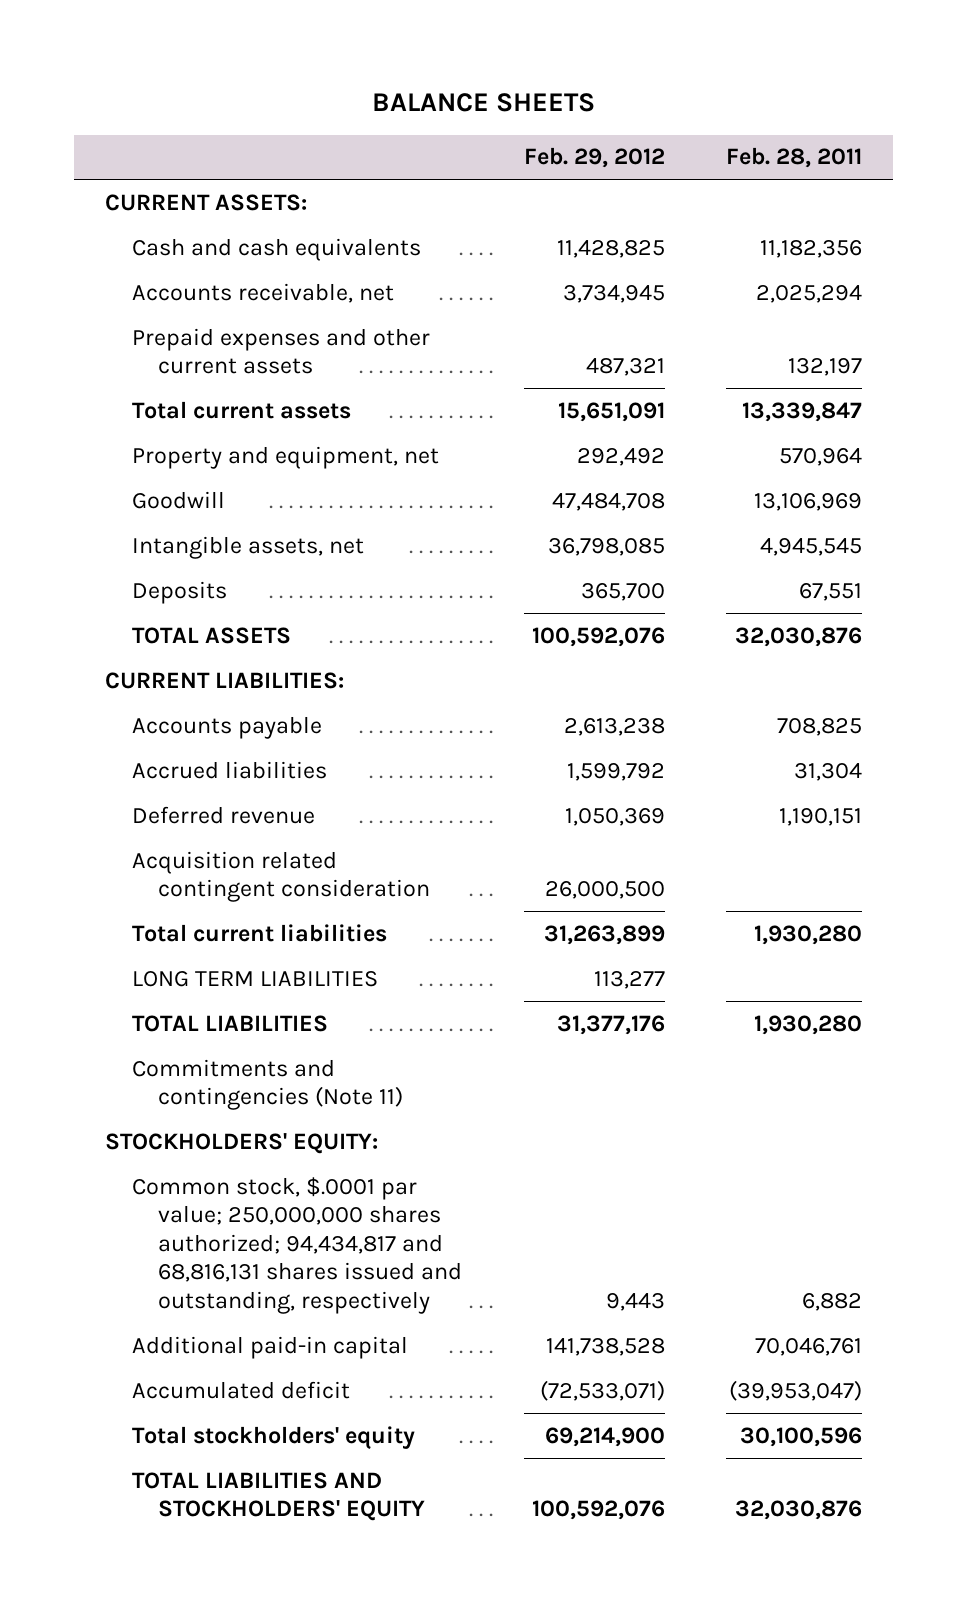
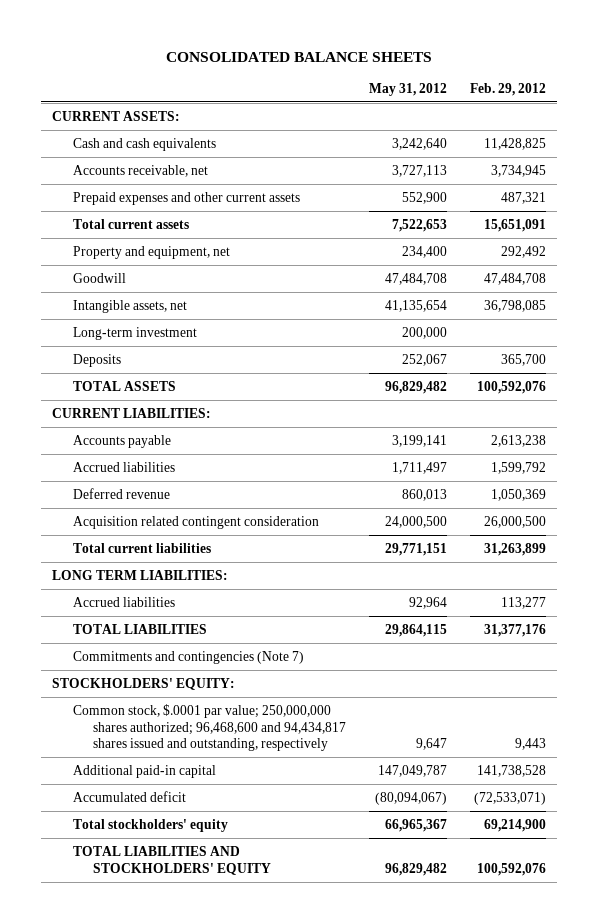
- BALANCE SHEETS
+ CONSOLIDATED BALANCE SHEETS
- | Feb. 29, 2012 | Feb. 28, 2011
+ | May 31, 2012 | Feb. 29, 2012
+ Long-term investment | 200,000 |
- LONG TERM LIABILITIES | 113,277 |
+ LONG TERM LIABILITIES:
+ Accrued liabilities | 92,964 | 113,277
- Commitments and contingencies (Note 11)
+ Commitments and contingencies (Note 7)
- Common stock, $.0001 par value; 250,000,000 shares authorized; 94,434,817 and 68,816,131 shares issued and outstanding, respectively | 9,443 | 6,882
+ Common stock, $.0001 par value; 250,000,000 shares authorized; 96,468,600 and 94,434,817 shares issued and outstanding, respectively | 9,647 | 9,443

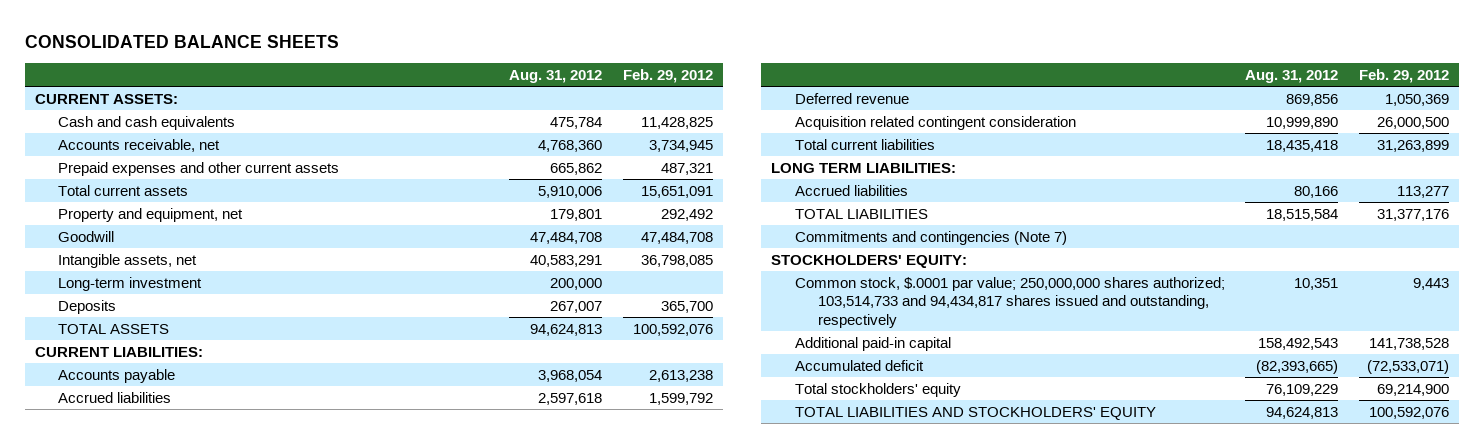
- | May 31, 2012 | Feb. 29, 2012
+ | Aug. 31, 2012 | Feb. 29, 2012
- Common stock, $.0001 par value; 250,000,000 shares authorized; 96,468,600 and 94,434,817 shares issued and outstanding, respectively | 9,647 | 9,443
+ Common stock, $.0001 par value; 250,000,000 shares authorized; 103,514,733 and 94,434,817 shares issued and outstanding, respectively | 10,351 | 9,443

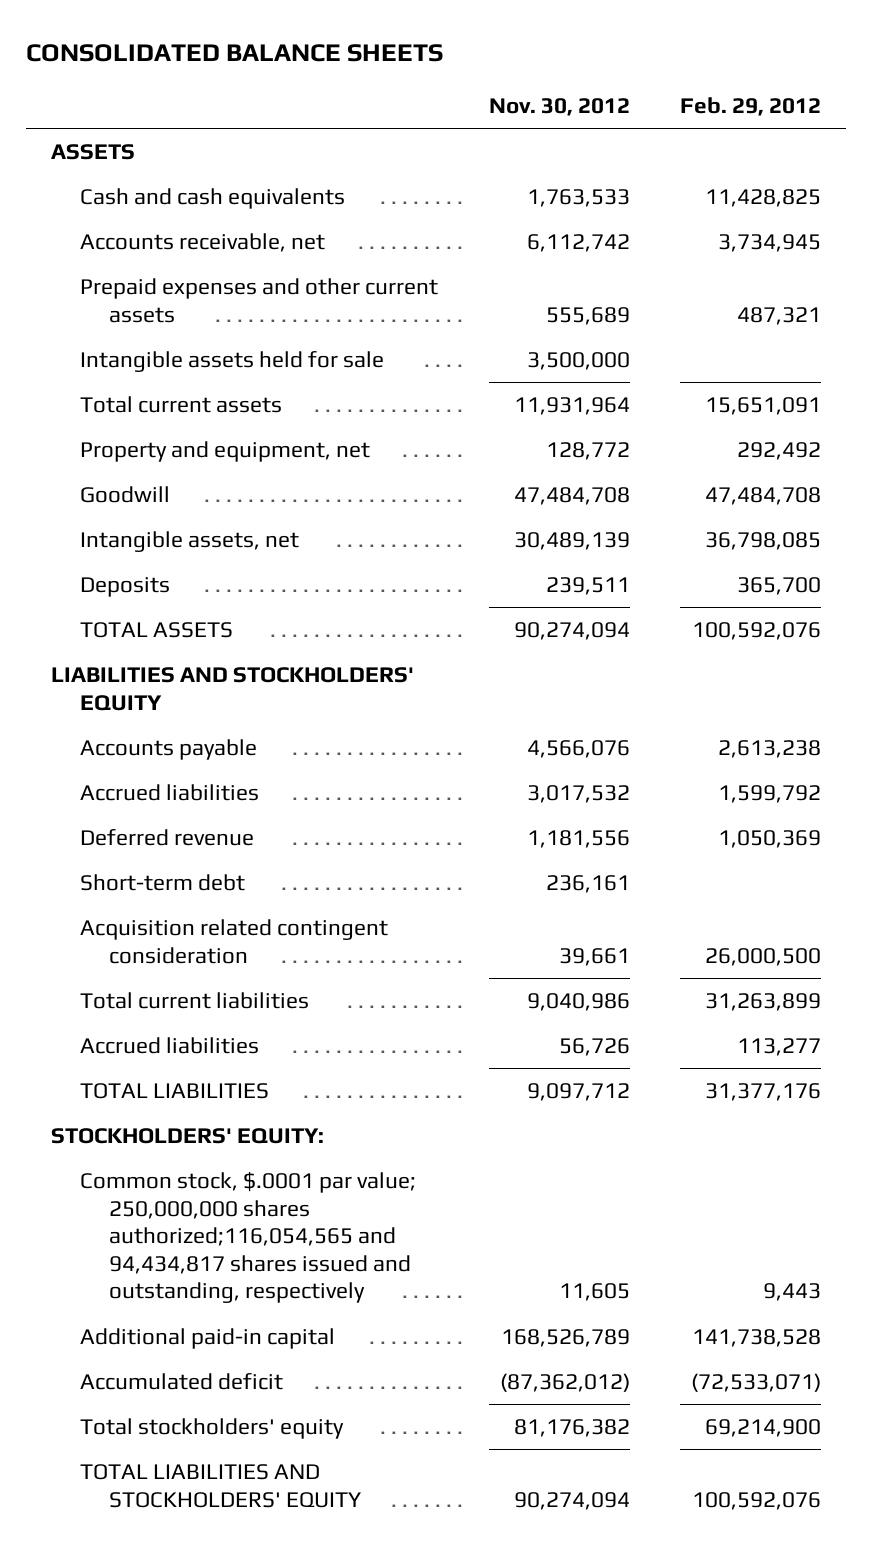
- | Aug. 31, 2012 | Feb. 29, 2012
+ | Nov. 30, 2012 | Feb. 29, 2012
- CURRENT ASSETS:
+ ASSETS
+ Intangible assets held for sale | 3,500,000 |
- Long-term investment | 200,000 |
- CURRENT LIABILITIES:
+ LIABILITIES AND STOCKHOLDERS' EQUITY
+ Short-term debt | 236,161 |
- LONG TERM LIABILITIES:
- Commitments and contingencies (Note 7)
- Common stock, $.0001 par value; 250,000,000 shares authorized; 103,514,733 and 94,434,817 shares issued and outstanding, respectively | 10,351 | 9,443
+ Common stock, $.0001 par value; 250,000,000 shares authorized;116,054,565 and 94,434,817 shares issued and outstanding, respectively | 11,605 | 9,443

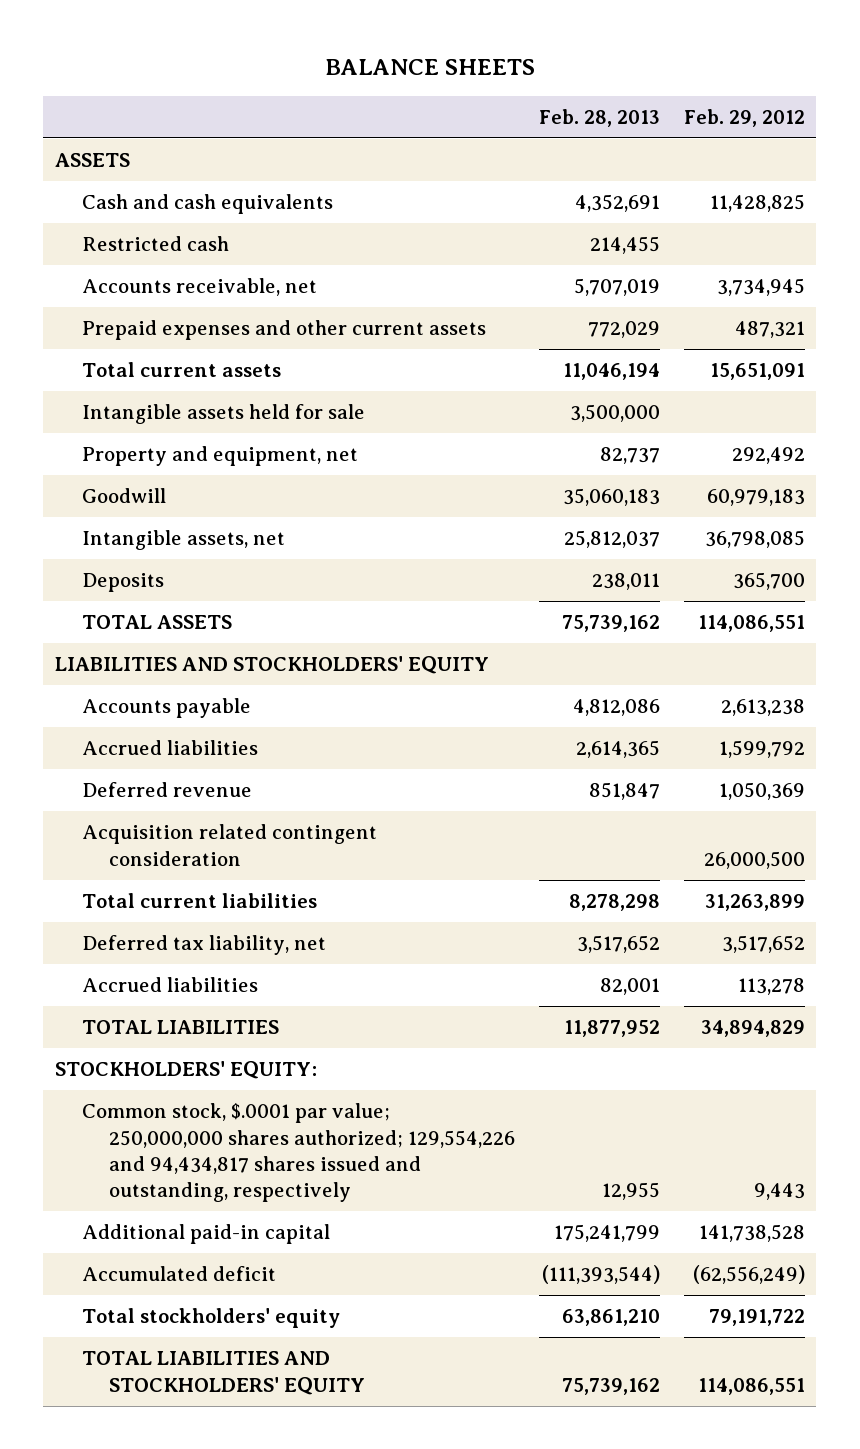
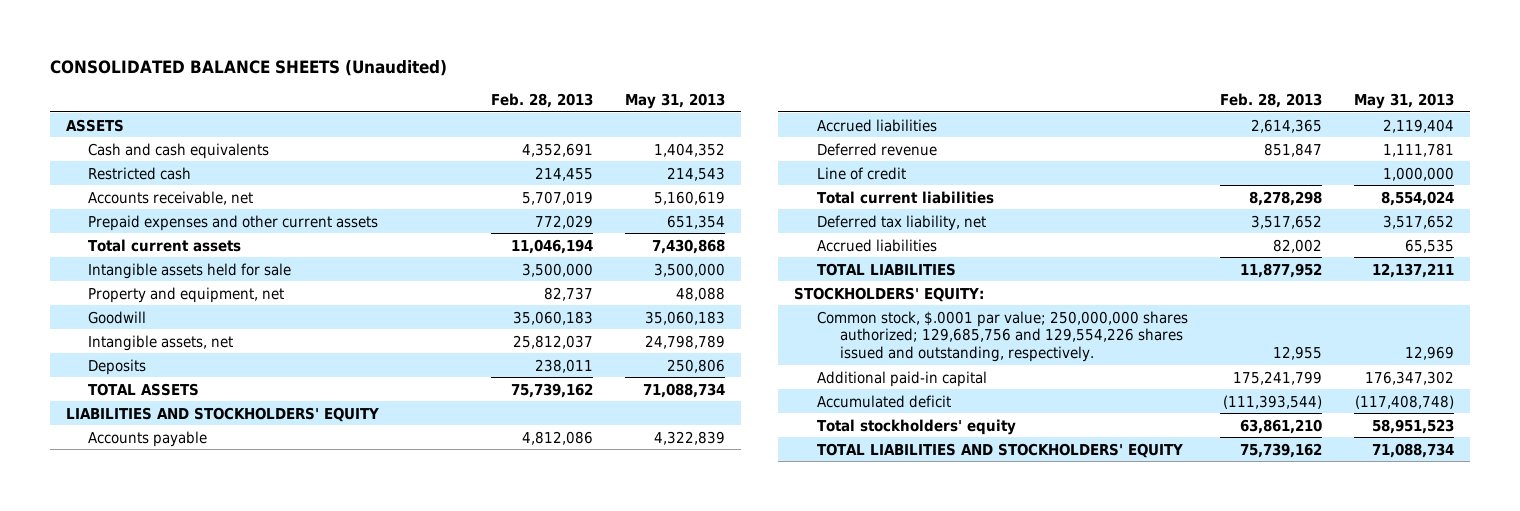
- BALANCE SHEETS
+ CONSOLIDATED BALANCE SHEETS (Unaudited)
- | Feb. 28, 2013 | Feb. 29, 2012
+ | Feb. 28, 2013 | May 31, 2013
- Acquisition related contingent consideration | | 26,000,500
+ Line of credit | | 1,000,000
- Accrued liabilities | 82,001 | 113,278
+ Accrued liabilities | 82,002 | 65,535
- Common stock, $.0001 par value; 250,000,000 shares authorized; 129,554,226 and 94,434,817 shares issued and outstanding, respectively | 12,955 | 9,443
+ Common stock, $.0001 par value; 250,000,000 shares authorized; 129,685,756 and 129,554,226 shares issued and outstanding, respectively. | 12,955 | 12,969

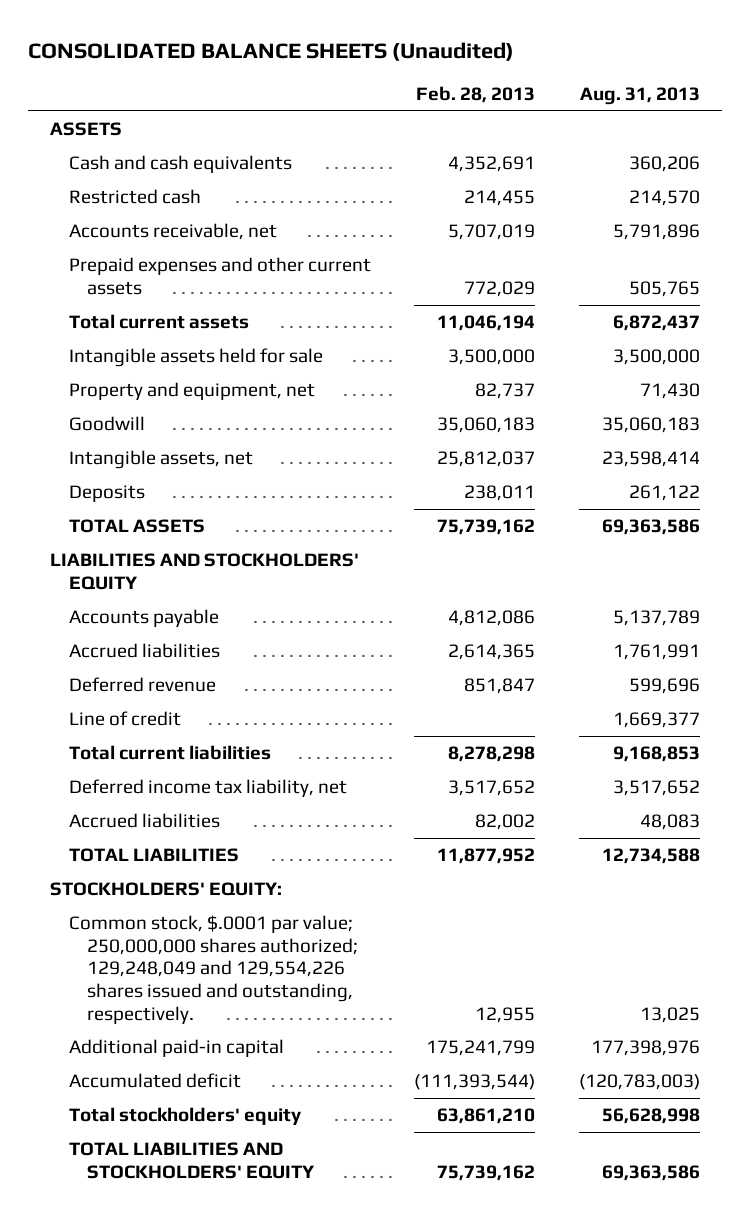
- | Feb. 28, 2013 | May 31, 2013
+ | Feb. 28, 2013 | Aug. 31, 2013
- Deferred tax liability, net | 3,517,652 | 3,517,652
+ Deferred income tax liability, net | 3,517,652 | 3,517,652
- Common stock, $.0001 par value; 250,000,000 shares authorized; 129,685,756 and 129,554,226 shares issued and outstanding, respectively. | 12,955 | 12,969
+ Common stock, $.0001 par value; 250,000,000 shares authorized; 129,248,049 and 129,554,226 shares issued and outstanding, respectively. | 12,955 | 13,025

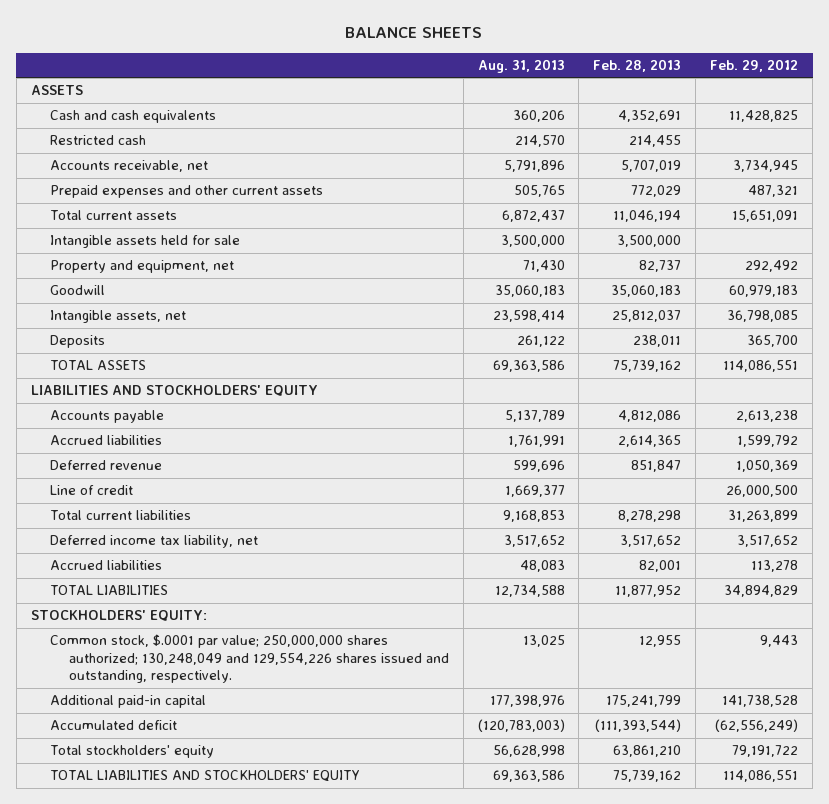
- CONSOLIDATED BALANCE SHEETS (Unaudited)
+ BALANCE SHEETS
- | Feb. 28, 2013 | Aug. 31, 2013
+ | Aug. 31, 2013 | Feb. 28, 2013 | Feb. 29, 2012
- Accrued liabilities | 82,002 | 48,083
+ Accrued liabilities | 48,083 | 82,001 | 113,278
- Common stock, $.0001 par value; 250,000,000 shares authorized; 129,248,049 and 129,554,226 shares issued and outstanding, respectively. | 12,955 | 13,025
+ Common stock, $.0001 par value; 250,000,000 shares authorized; 130,248,049 and 129,554,226 shares issued and outstanding, respectively. | 13,025 | 12,955 | 9,443

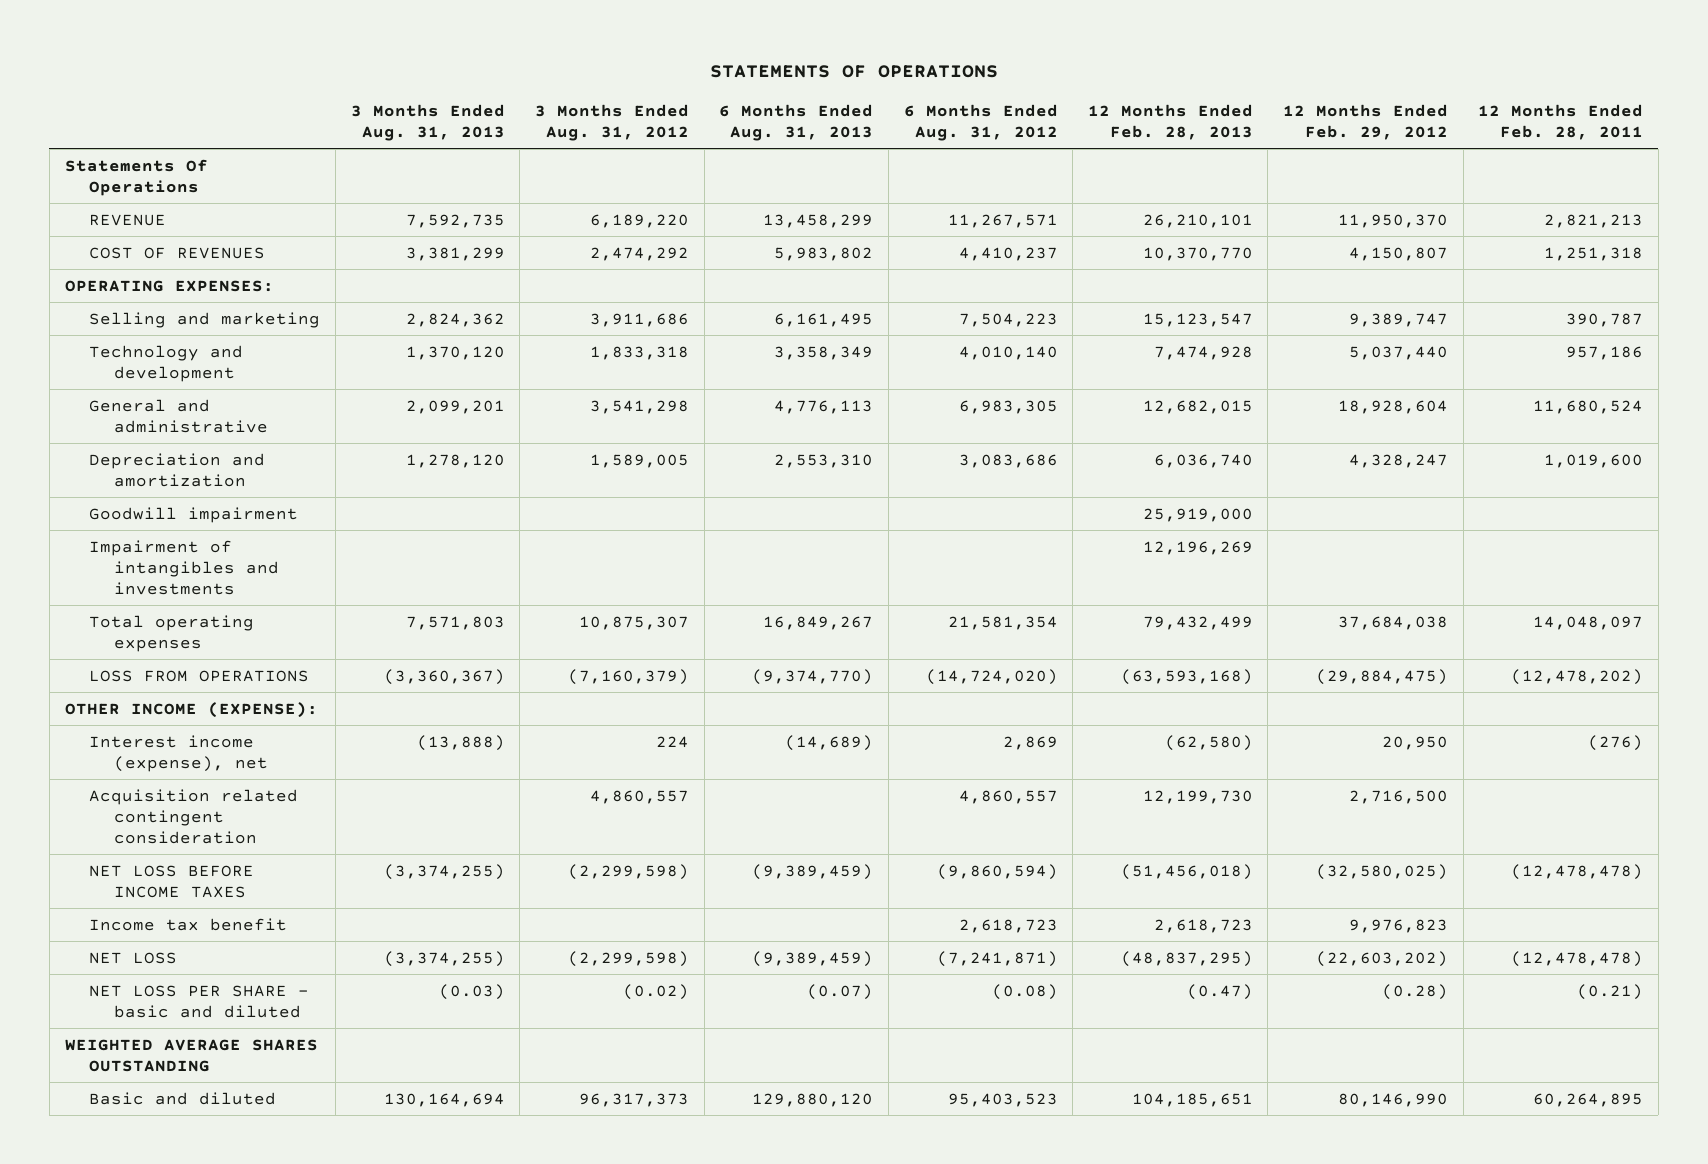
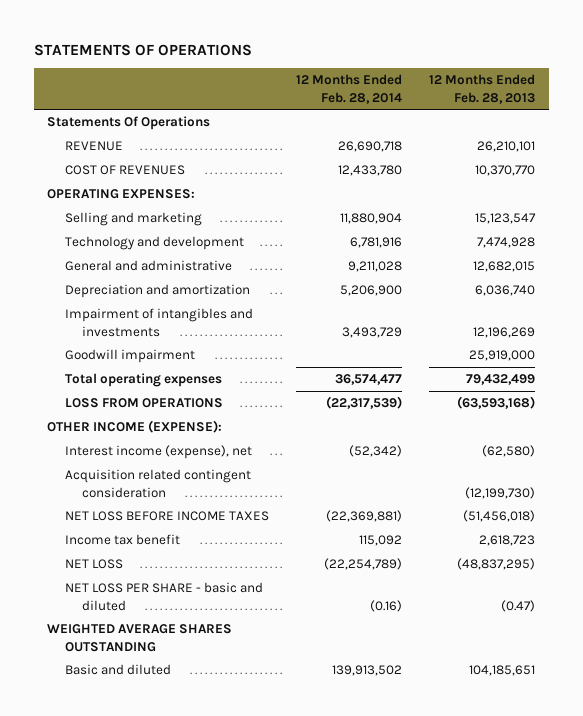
- | 3 Months Ended Aug. 31, 2013 | 3 Months Ended Aug. 31, 2012 | 6 Months Ended Aug. 31, 2013 | 6 Months Ended Aug. 31, 2012 | 12 Months Ended Feb. 28, 2013 | 12 Months Ended Feb. 29, 2012 | 12 Months Ended Feb. 28, 2011
+ | 12 Months Ended Feb. 28, 2014 | 12 Months Ended Feb. 28, 2013
moved down: Goodwill impairment | | 25,919,000
- Acquisition related contingent consideration | | 4,860,557 | | 4,860,557 | 12,199,730 | 2,716,500 |
+ Acquisition related contingent consideration | | (12,199,730)

